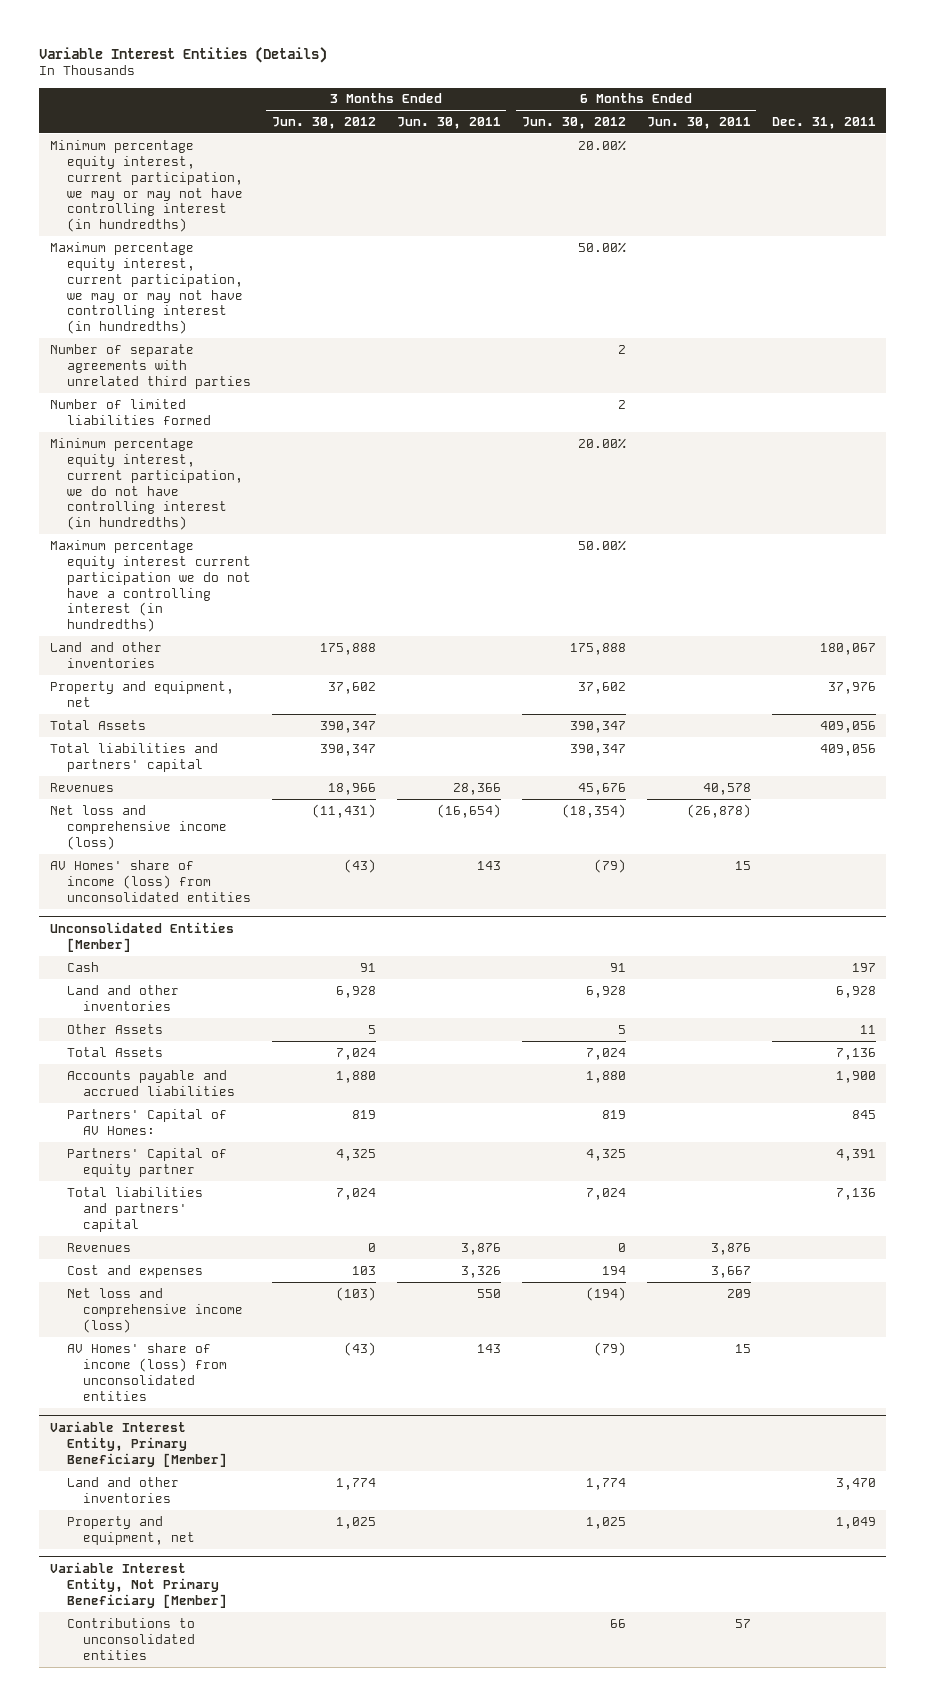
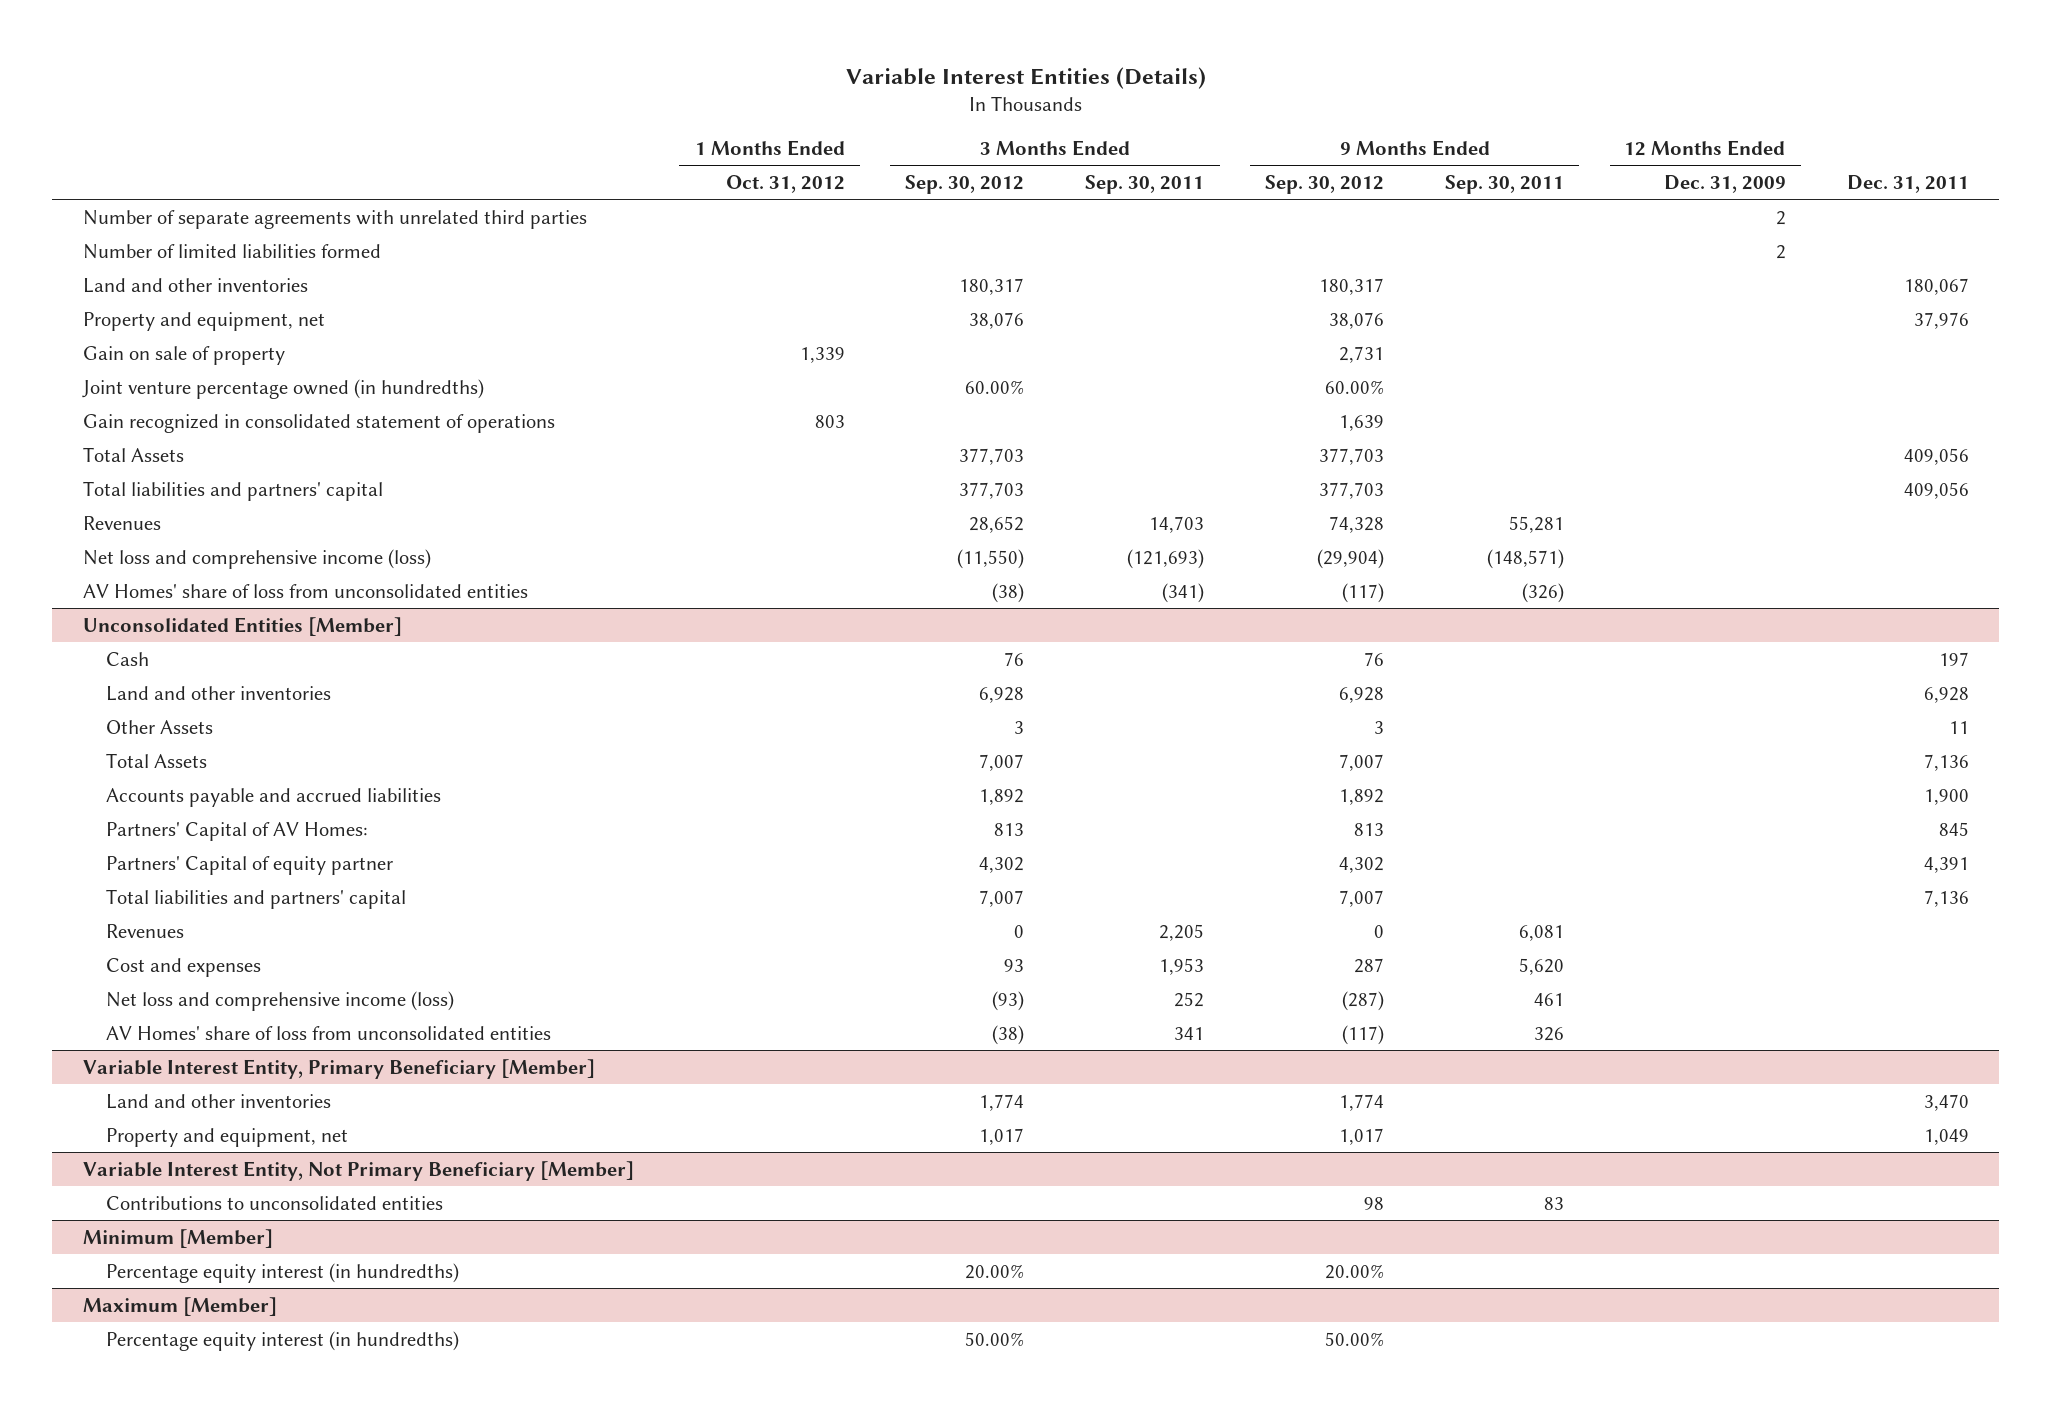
- | 3 Months Ended Jun. 30, 2012 | 3 Months Ended Jun. 30, 2011 | 6 Months Ended Jun. 30, 2012 | 6 Months Ended Jun. 30, 2011 | Dec. 31, 2011
+ | 1 Months Ended Oct. 31, 2012 | 3 Months Ended Sep. 30, 2012 | 3 Months Ended Sep. 30, 2011 | 9 Months Ended Sep. 30, 2012 | 9 Months Ended Sep. 30, 2011 | 12 Months Ended Dec. 31, 2009 | Dec. 31, 2011
- Minimum percentage equity interest, current participation, we may or may not have controlling interest (in hundredths) | | | 20.00% | |
- Maximum percentage equity interest, current participation, we may or may not have controlling interest (in hundredths) | | | 50.00% | |
- Minimum percentage equity interest, current participation, we do not have controlling interest (in hundredths) | | | 20.00% | |
- Maximum percentage equity interest current participation we do not have a controlling interest (in hundredths) | | | 50.00% | |
+ Gain on sale of property | 1,339 | | | 2,731 | | |
+ Joint venture percentage owned (in hundredths) | | 60.00% | | 60.00% | | |
+ Gain recognized in consolidated statement of operations | 803 | | | 1,639 | | |
- AV Homes' share of income (loss) from unconsolidated entities | (43) | 143 | (79) | 15 |
+ AV Homes' share of loss from unconsolidated entities | | (38) | (341) | (117) | (326) | |
@ Unconsolidated Entities [Member]
- AV Homes' share of income (loss) from unconsolidated entities | (43) | 143 | (79) | 15 |
+ AV Homes' share of loss from unconsolidated entities | | (38) | 341 | (117) | 326 | |
+ Minimum [Member]
+ Percentage equity interest (in hundredths) | | 20.00% | | 20.00% | | |
+ Maximum [Member]
+ Percentage equity interest (in hundredths) | | 50.00% | | 50.00% | | |

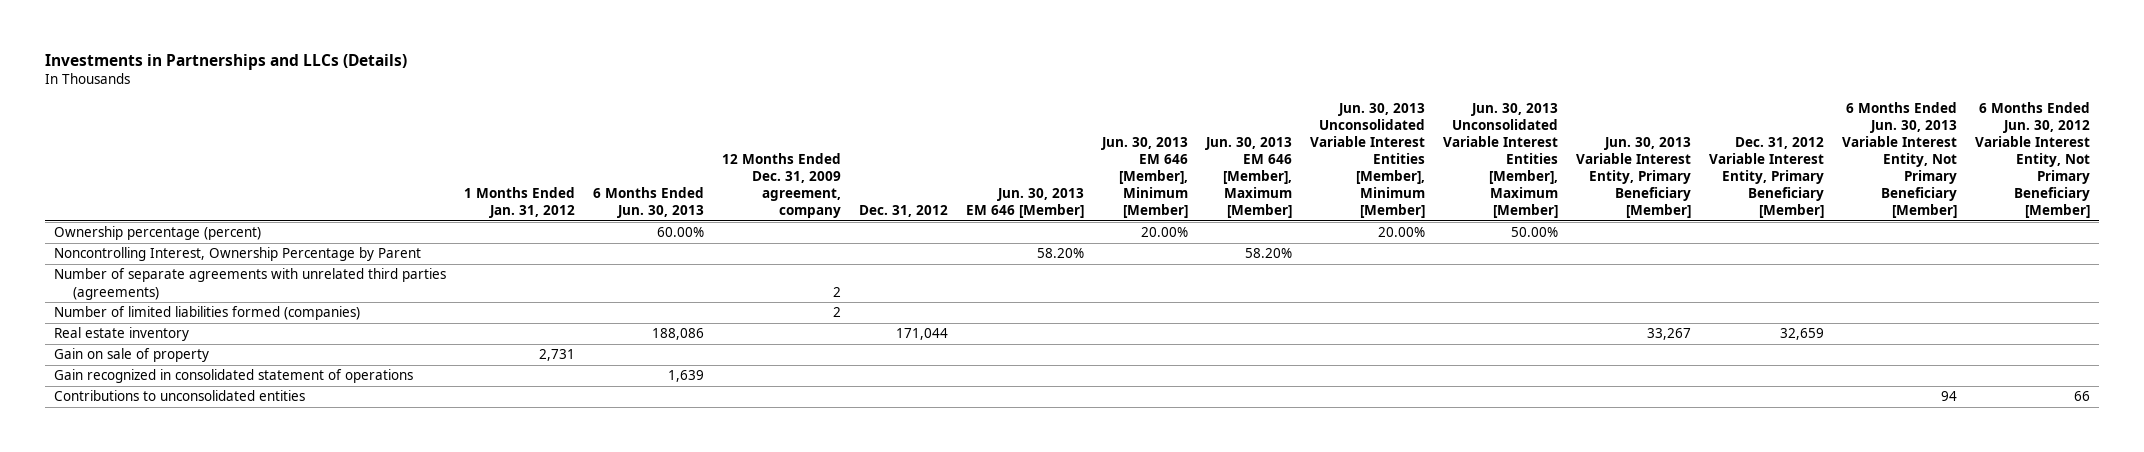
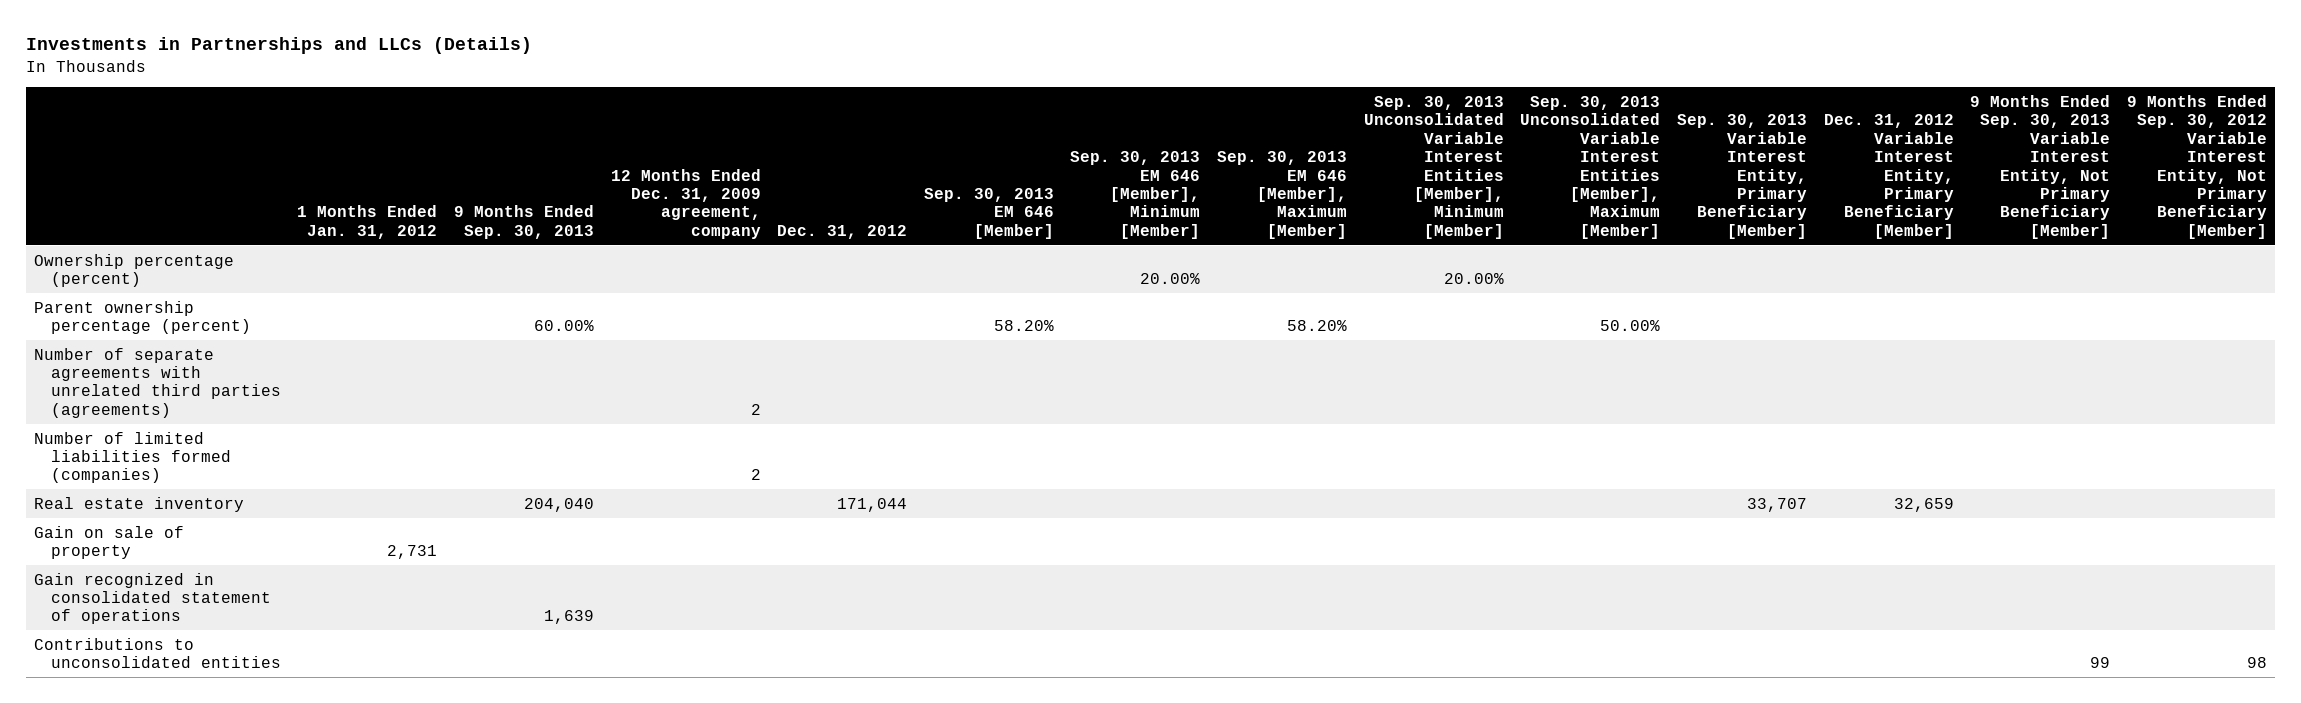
- | 1 Months Ended Jan. 31, 2012 | 6 Months Ended Jun. 30, 2013 | 12 Months Ended Dec. 31, 2009 agreement, company | Dec. 31, 2012 | Jun. 30, 2013 EM 646 [Member] | Jun. 30, 2013 EM 646 [Member], Minimum [Member] | Jun. 30, 2013 EM 646 [Member], Maximum [Member] | Jun. 30, 2013 Unconsolidated Variable Interest Entities [Member], Minimum [Member] | Jun. 30, 2013 Unconsolidated Variable Interest Entities [Member], Maximum [Member] | Jun. 30, 2013 Variable Interest Entity, Primary Beneficiary [Member] | Dec. 31, 2012 Variable Interest Entity, Primary Beneficiary [Member] | 6 Months Ended Jun. 30, 2013 Variable Interest Entity, Not Primary Beneficiary [Member] | 6 Months Ended Jun. 30, 2012 Variable Interest Entity, Not Primary Beneficiary [Member]
+ | 1 Months Ended Jan. 31, 2012 | 9 Months Ended Sep. 30, 2013 | 12 Months Ended Dec. 31, 2009 agreement, company | Dec. 31, 2012 | Sep. 30, 2013 EM 646 [Member] | Sep. 30, 2013 EM 646 [Member], Minimum [Member] | Sep. 30, 2013 EM 646 [Member], Maximum [Member] | Sep. 30, 2013 Unconsolidated Variable Interest Entities [Member], Minimum [Member] | Sep. 30, 2013 Unconsolidated Variable Interest Entities [Member], Maximum [Member] | Sep. 30, 2013 Variable Interest Entity, Primary Beneficiary [Member] | Dec. 31, 2012 Variable Interest Entity, Primary Beneficiary [Member] | 9 Months Ended Sep. 30, 2013 Variable Interest Entity, Not Primary Beneficiary [Member] | 9 Months Ended Sep. 30, 2012 Variable Interest Entity, Not Primary Beneficiary [Member]
- Noncontrolling Interest, Ownership Percentage by Parent | | | | | 58.20% | | 58.20% | | | | | |
+ Parent ownership percentage (percent) | | 60.00% | | | 58.20% | | 58.20% | | 50.00% | | | |

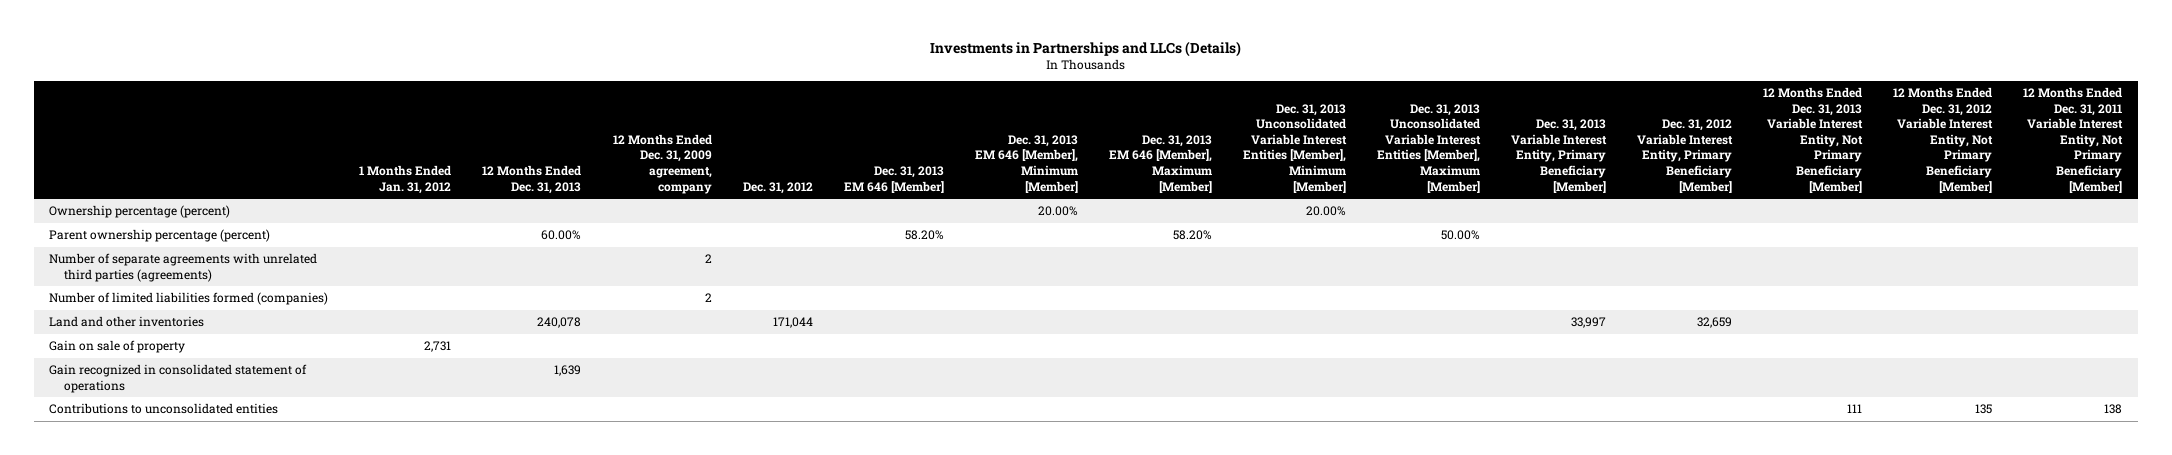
- | 1 Months Ended Jan. 31, 2012 | 9 Months Ended Sep. 30, 2013 | 12 Months Ended Dec. 31, 2009 agreement, company | Dec. 31, 2012 | Sep. 30, 2013 EM 646 [Member] | Sep. 30, 2013 EM 646 [Member], Minimum [Member] | Sep. 30, 2013 EM 646 [Member], Maximum [Member] | Sep. 30, 2013 Unconsolidated Variable Interest Entities [Member], Minimum [Member] | Sep. 30, 2013 Unconsolidated Variable Interest Entities [Member], Maximum [Member] | Sep. 30, 2013 Variable Interest Entity, Primary Beneficiary [Member] | Dec. 31, 2012 Variable Interest Entity, Primary Beneficiary [Member] | 9 Months Ended Sep. 30, 2013 Variable Interest Entity, Not Primary Beneficiary [Member] | 9 Months Ended Sep. 30, 2012 Variable Interest Entity, Not Primary Beneficiary [Member]
+ | 1 Months Ended Jan. 31, 2012 | 12 Months Ended Dec. 31, 2013 | 12 Months Ended Dec. 31, 2009 agreement, company | Dec. 31, 2012 | Dec. 31, 2013 EM 646 [Member] | Dec. 31, 2013 EM 646 [Member], Minimum [Member] | Dec. 31, 2013 EM 646 [Member], Maximum [Member] | Dec. 31, 2013 Unconsolidated Variable Interest Entities [Member], Minimum [Member] | Dec. 31, 2013 Unconsolidated Variable Interest Entities [Member], Maximum [Member] | Dec. 31, 2013 Variable Interest Entity, Primary Beneficiary [Member] | Dec. 31, 2012 Variable Interest Entity, Primary Beneficiary [Member] | 12 Months Ended Dec. 31, 2013 Variable Interest Entity, Not Primary Beneficiary [Member] | 12 Months Ended Dec. 31, 2012 Variable Interest Entity, Not Primary Beneficiary [Member] | 12 Months Ended Dec. 31, 2011 Variable Interest Entity, Not Primary Beneficiary [Member]
- Real estate inventory | | 204,040 | | 171,044 | | | | | | 33,707 | 32,659 | |
+ Land and other inventories | | 240,078 | | 171,044 | | | | | | 33,997 | 32,659 | | |

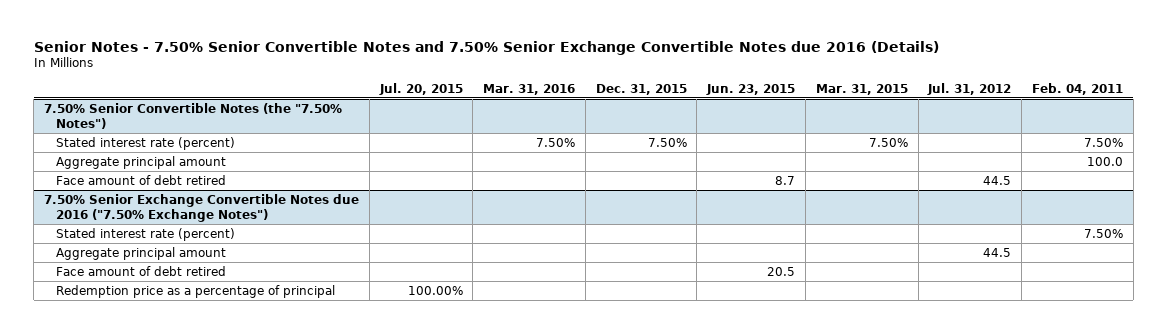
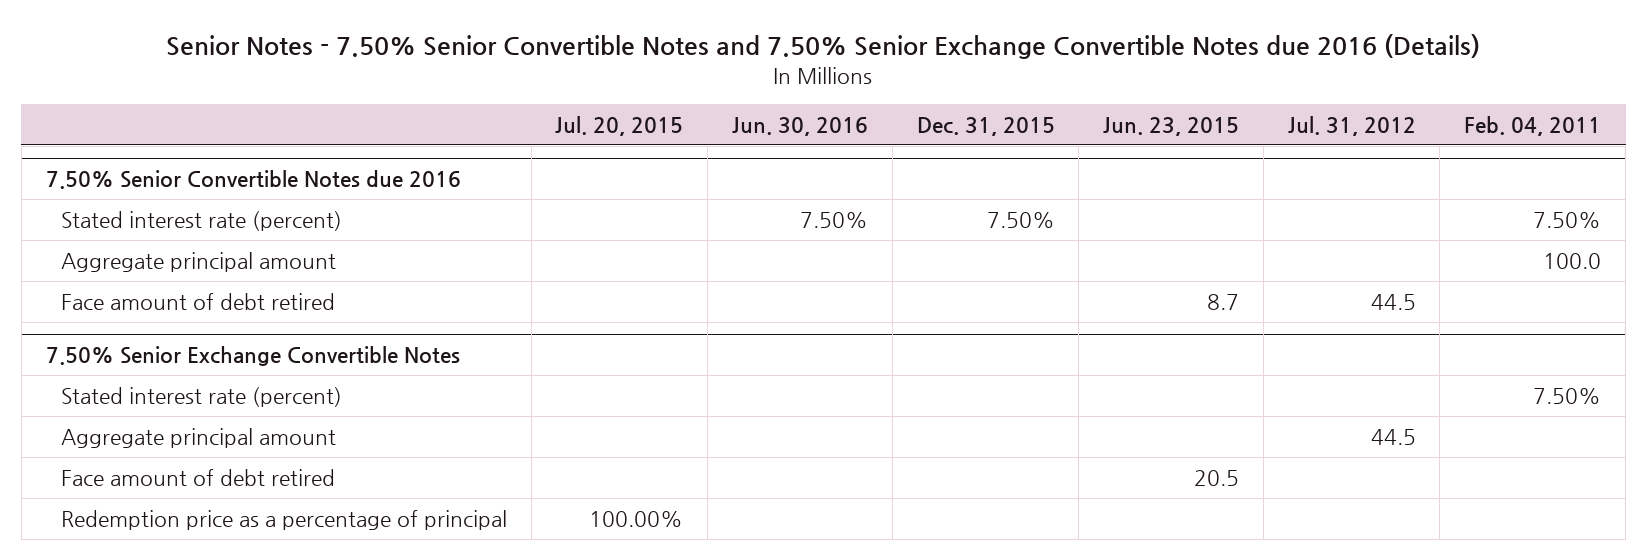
- | Jul. 20, 2015 | Mar. 31, 2016 | Dec. 31, 2015 | Jun. 23, 2015 | Mar. 31, 2015 | Jul. 31, 2012 | Feb. 04, 2011
+ | Jul. 20, 2015 | Jun. 30, 2016 | Dec. 31, 2015 | Jun. 23, 2015 | Jul. 31, 2012 | Feb. 04, 2011
- 7.50% Senior Convertible Notes (the "7.50% Notes")
+ 7.50% Senior Convertible Notes due 2016
- 7.50% Senior Exchange Convertible Notes due 2016 ("7.50% Exchange Notes")
+ 7.50% Senior Exchange Convertible Notes

